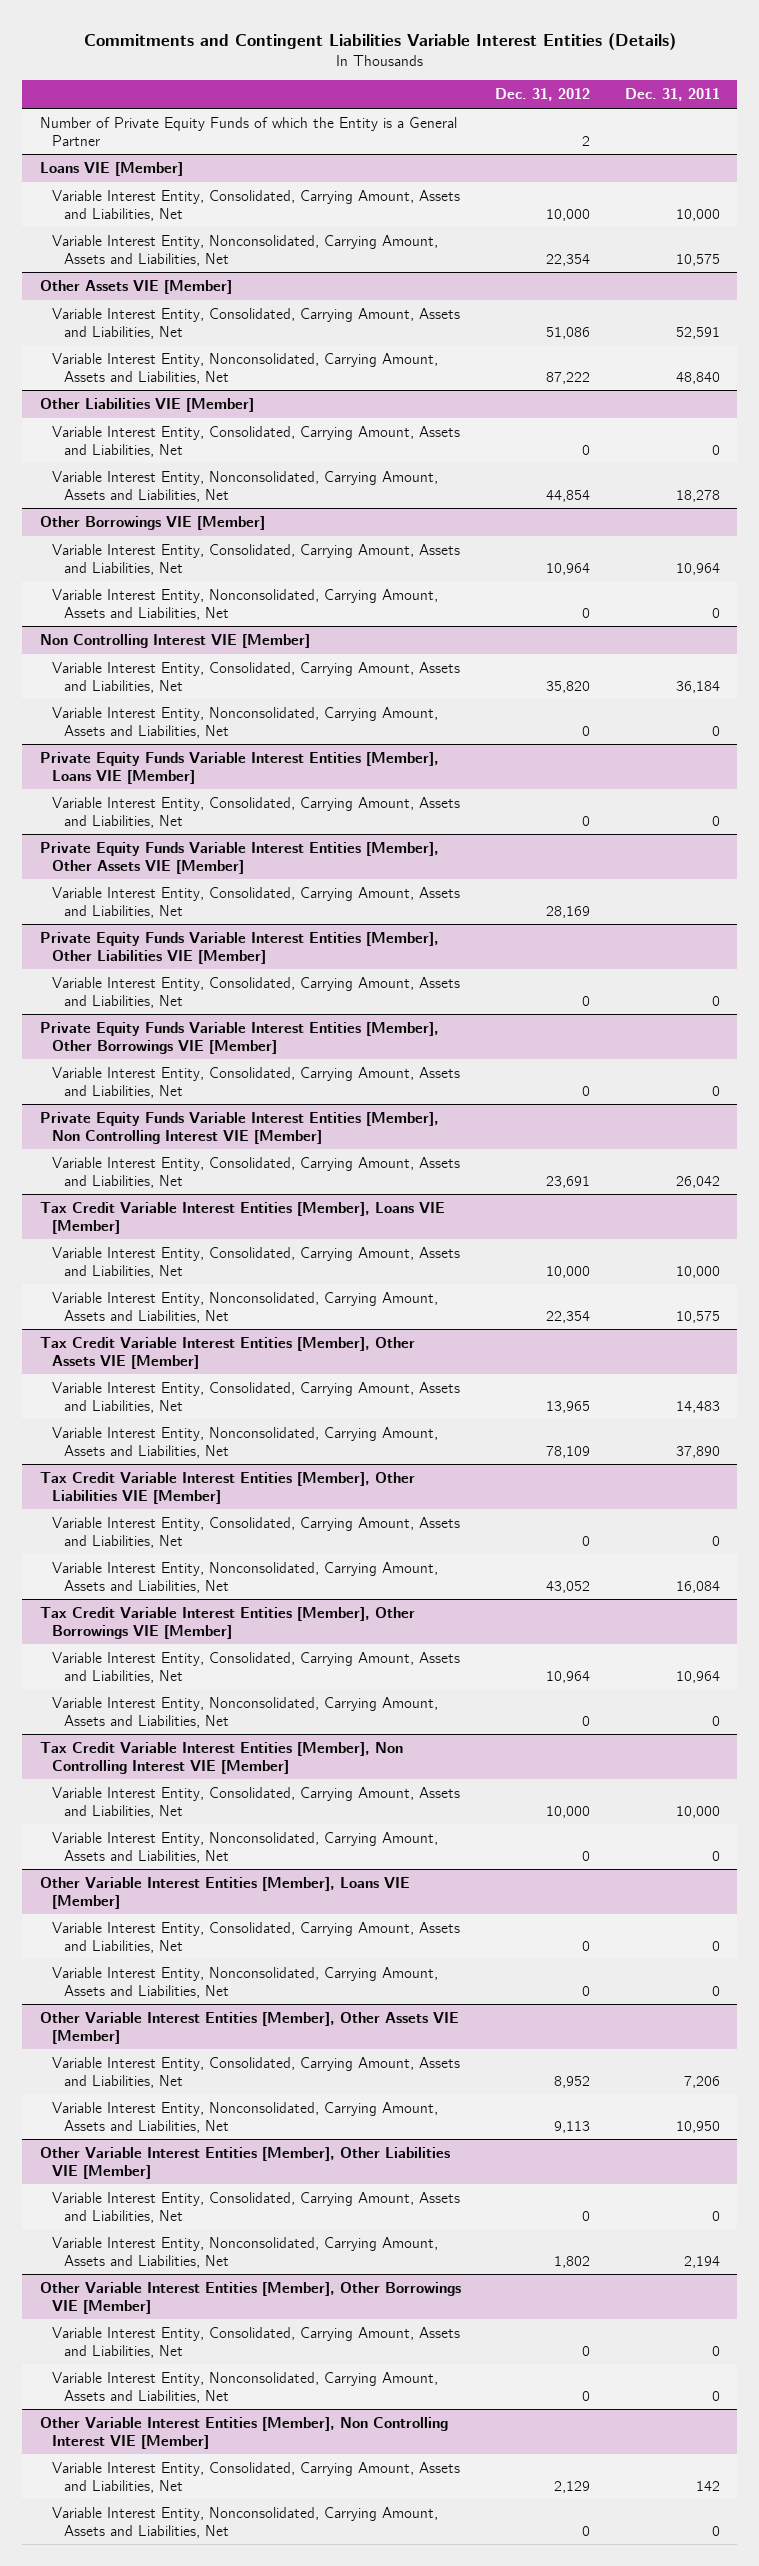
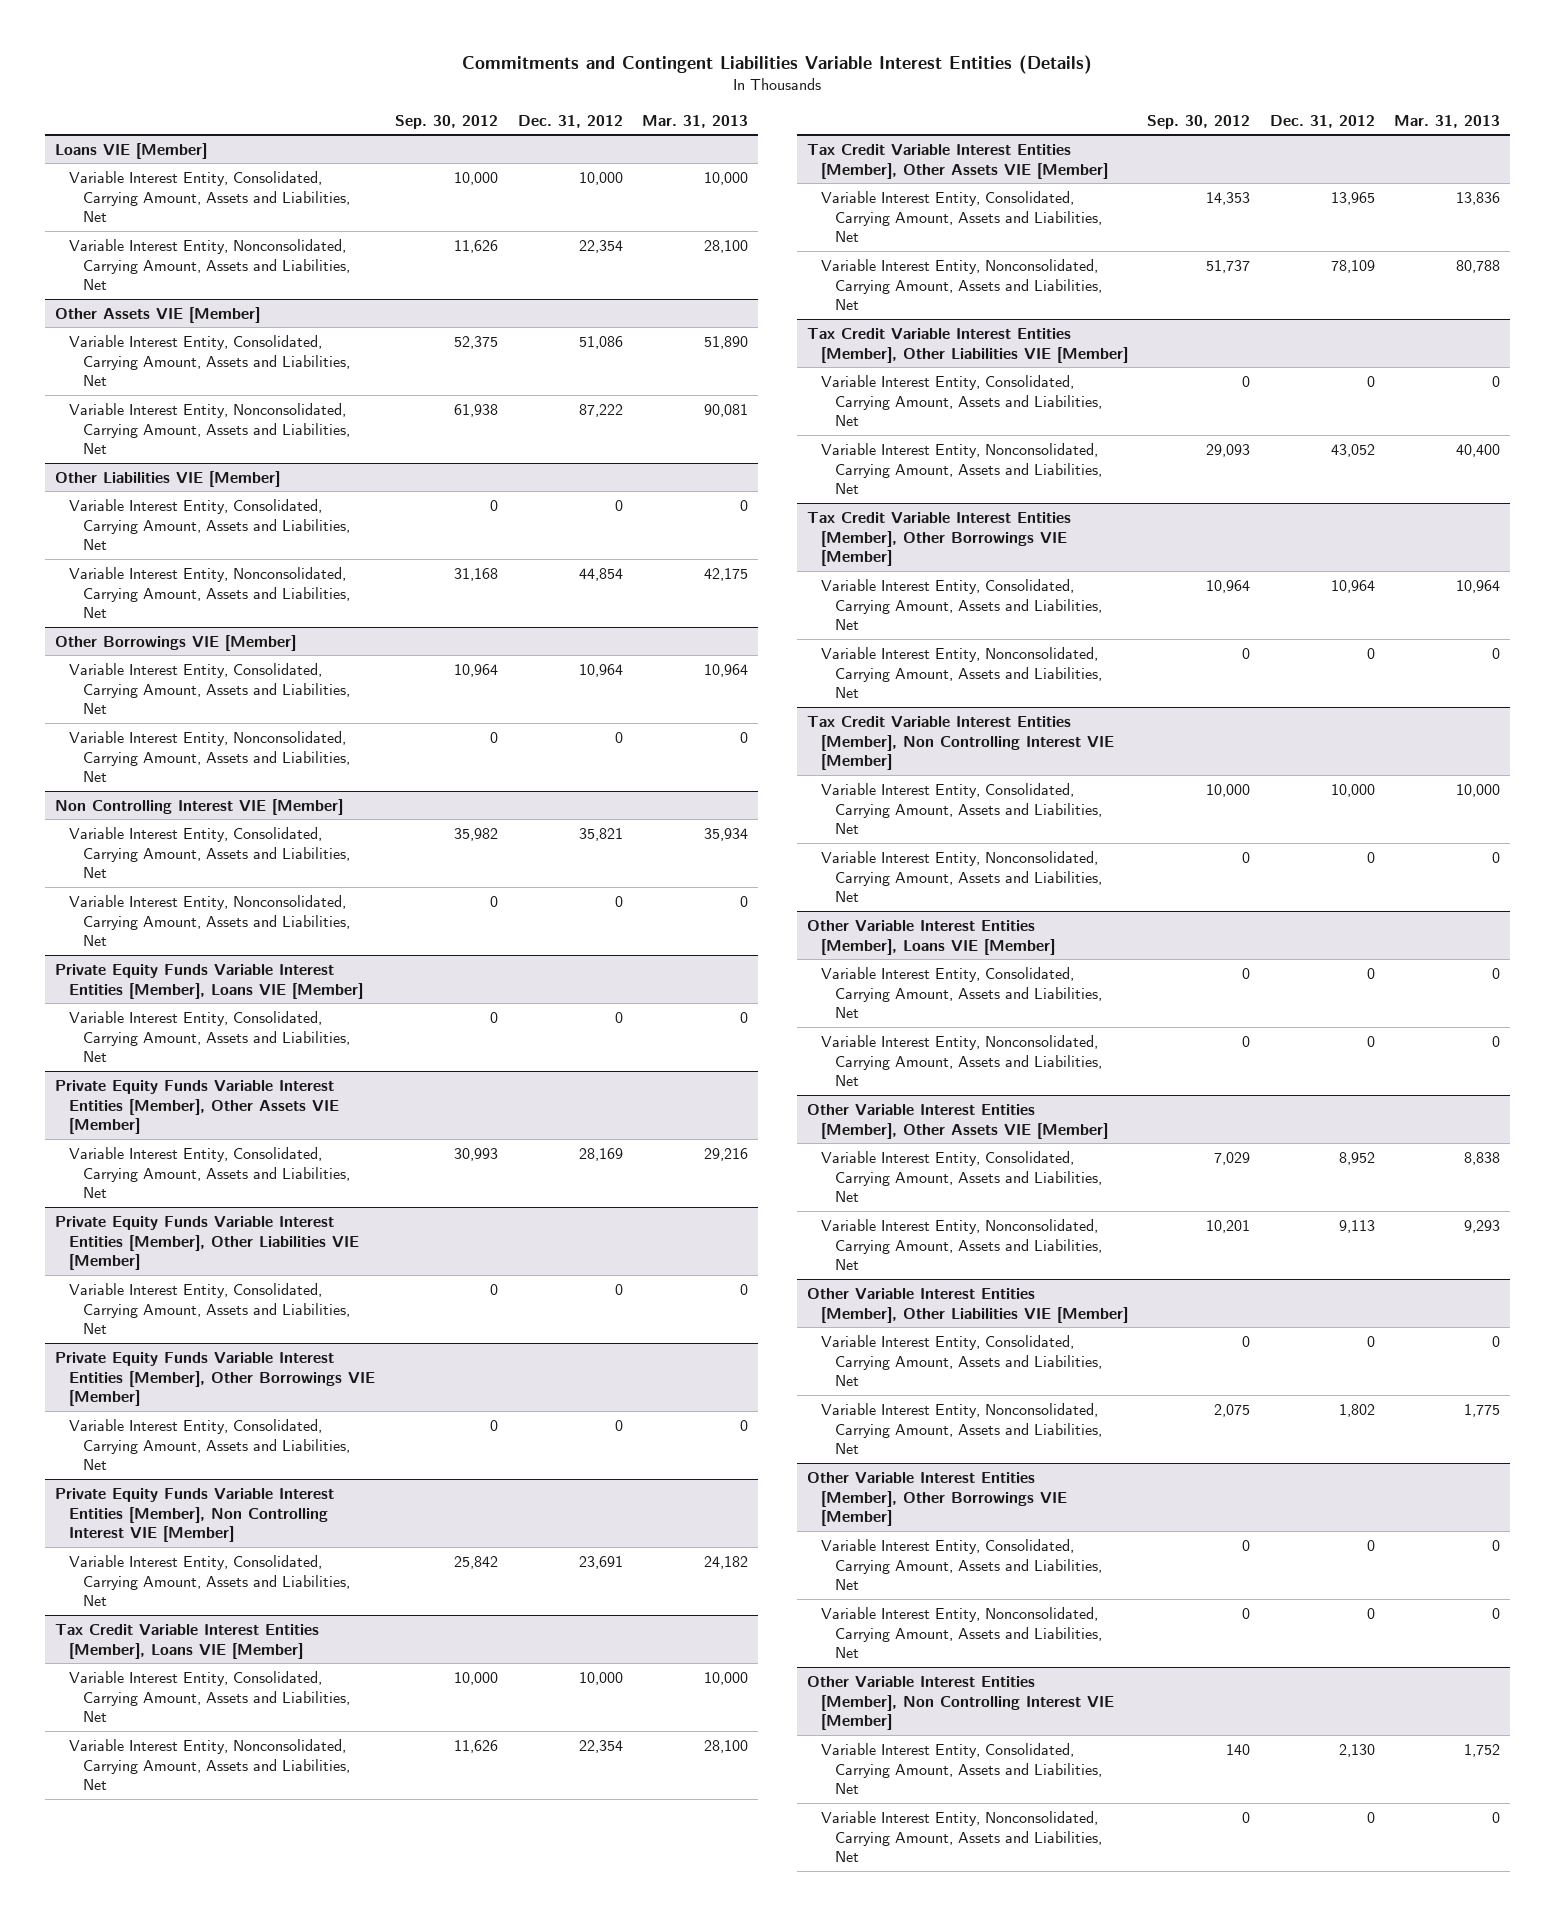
- | Dec. 31, 2012 | Dec. 31, 2011
+ | Sep. 30, 2012 | Dec. 31, 2012 | Mar. 31, 2013
- Number of Private Equity Funds of which the Entity is a General Partner | 2 |
@ Non Controlling Interest VIE [Member]
- Variable Interest Entity, Consolidated, Carrying Amount, Assets and Liabilities, Net | 35,820 | 36,184
+ Variable Interest Entity, Consolidated, Carrying Amount, Assets and Liabilities, Net | 35,982 | 35,821 | 35,934
@ Other Variable Interest Entities [Member], Non Controlling Interest VIE [Member]
- Variable Interest Entity, Consolidated, Carrying Amount, Assets and Liabilities, Net | 2,129 | 142
+ Variable Interest Entity, Consolidated, Carrying Amount, Assets and Liabilities, Net | 140 | 2,130 | 1,752

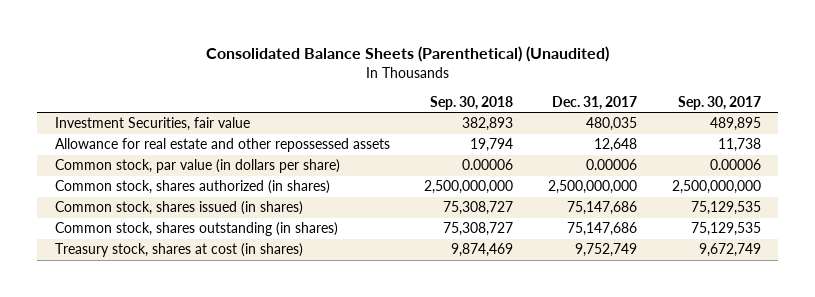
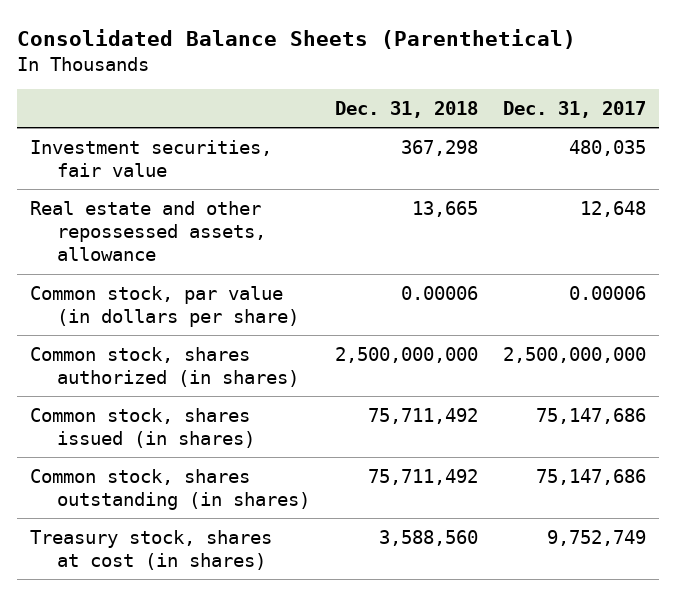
- Consolidated Balance Sheets (Parenthetical) (Unaudited)
+ Consolidated Balance Sheets (Parenthetical)
- | Sep. 30, 2018 | Dec. 31, 2017 | Sep. 30, 2017
+ | Dec. 31, 2018 | Dec. 31, 2017
- Investment Securities, fair value | 382,893 | 480,035 | 489,895
- Allowance for real estate and other repossessed assets | 19,794 | 12,648 | 11,738
+ Investment securities, fair value | 367,298 | 480,035
+ Real estate and other repossessed assets, allowance | 13,665 | 12,648

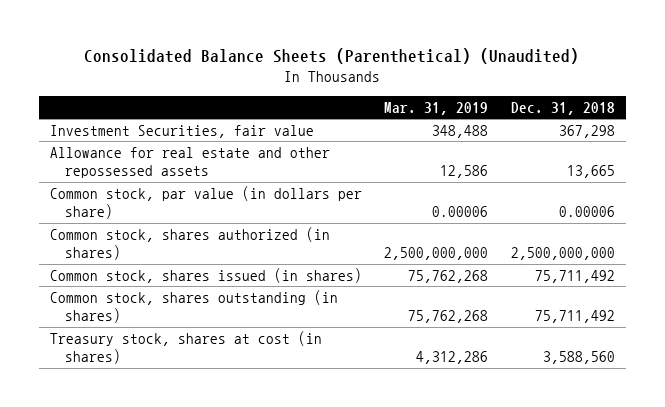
- Consolidated Balance Sheets (Parenthetical)
+ Consolidated Balance Sheets (Parenthetical) (Unaudited)
- | Dec. 31, 2018 | Dec. 31, 2017
+ | Mar. 31, 2019 | Dec. 31, 2018
- Investment securities, fair value | 367,298 | 480,035
- Real estate and other repossessed assets, allowance | 13,665 | 12,648
+ Investment Securities, fair value | 348,488 | 367,298
+ Allowance for real estate and other repossessed assets | 12,586 | 13,665

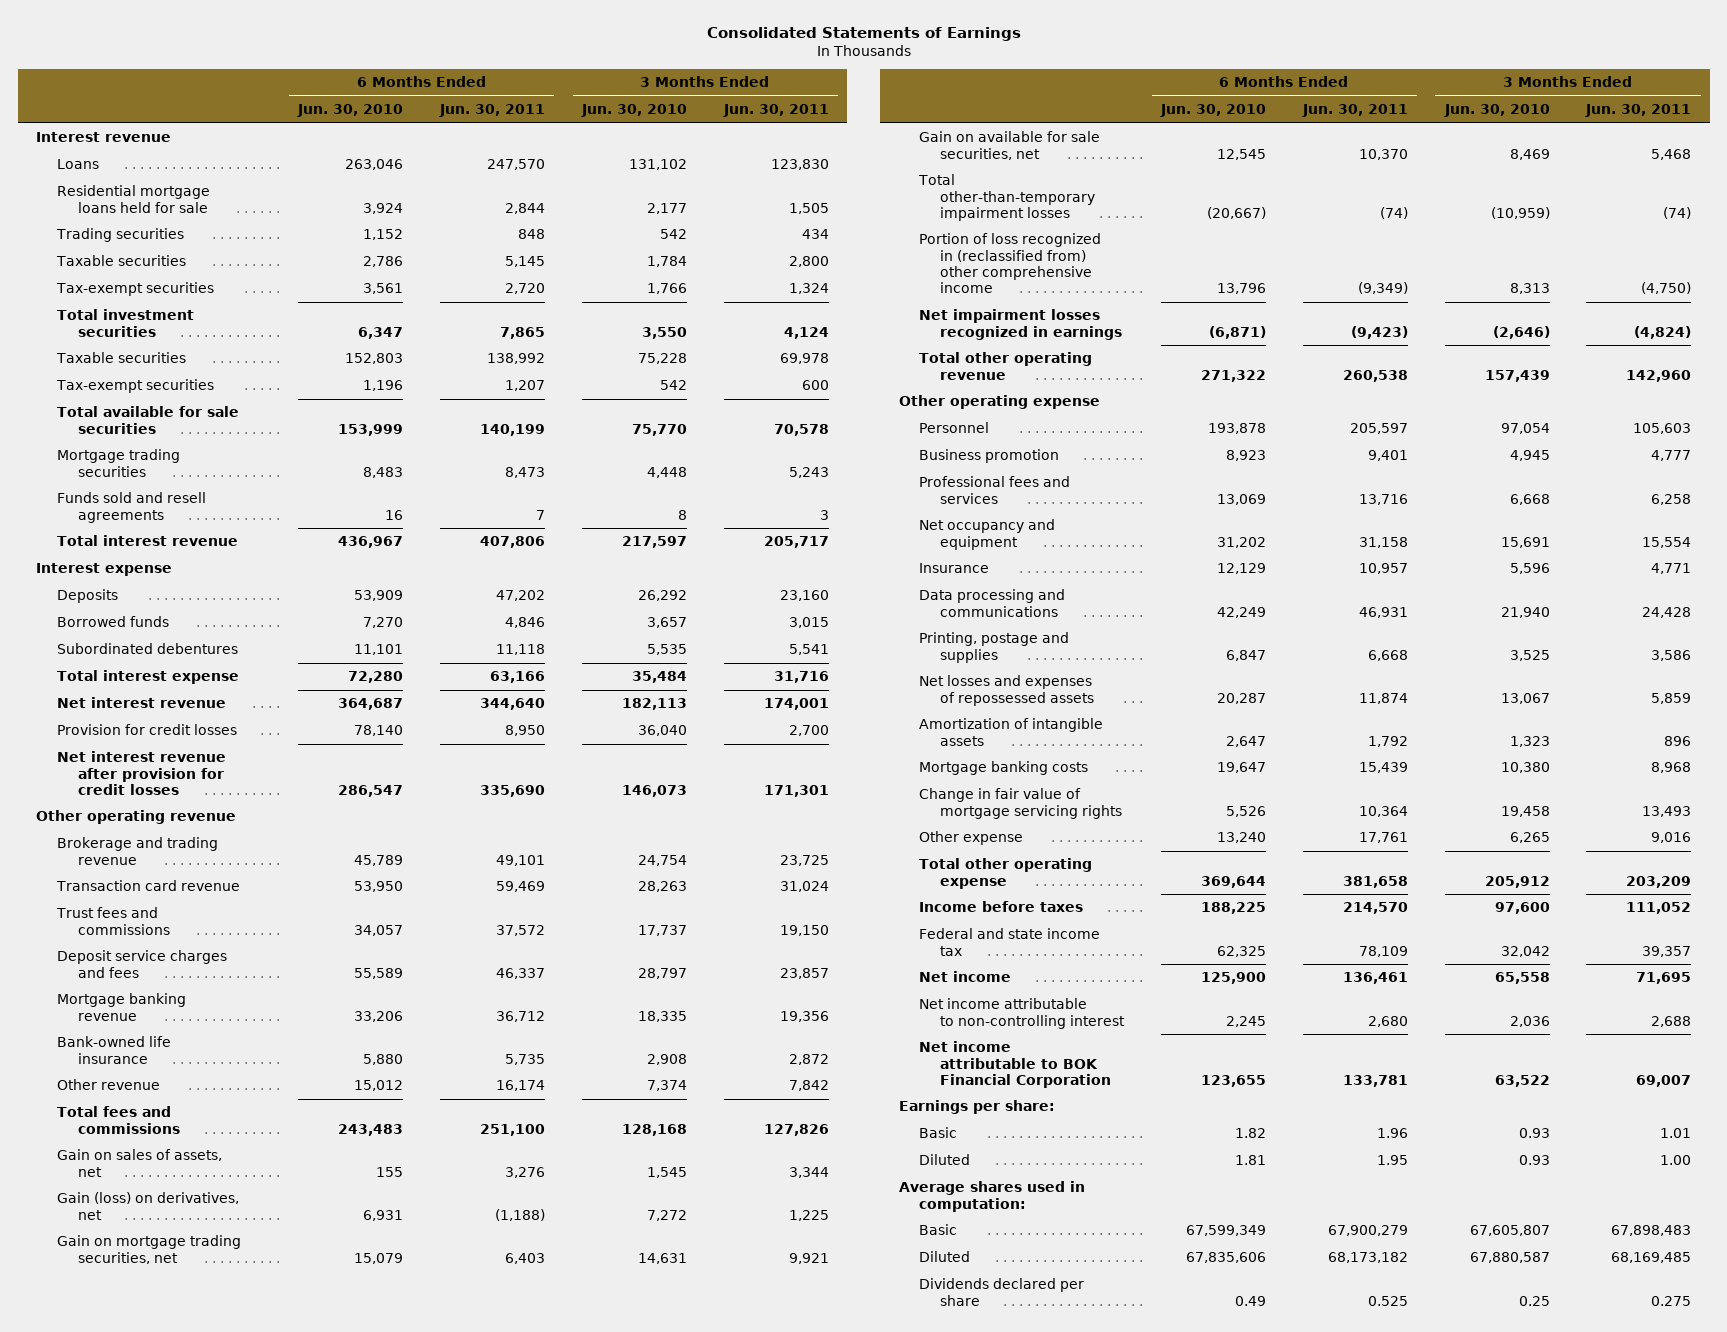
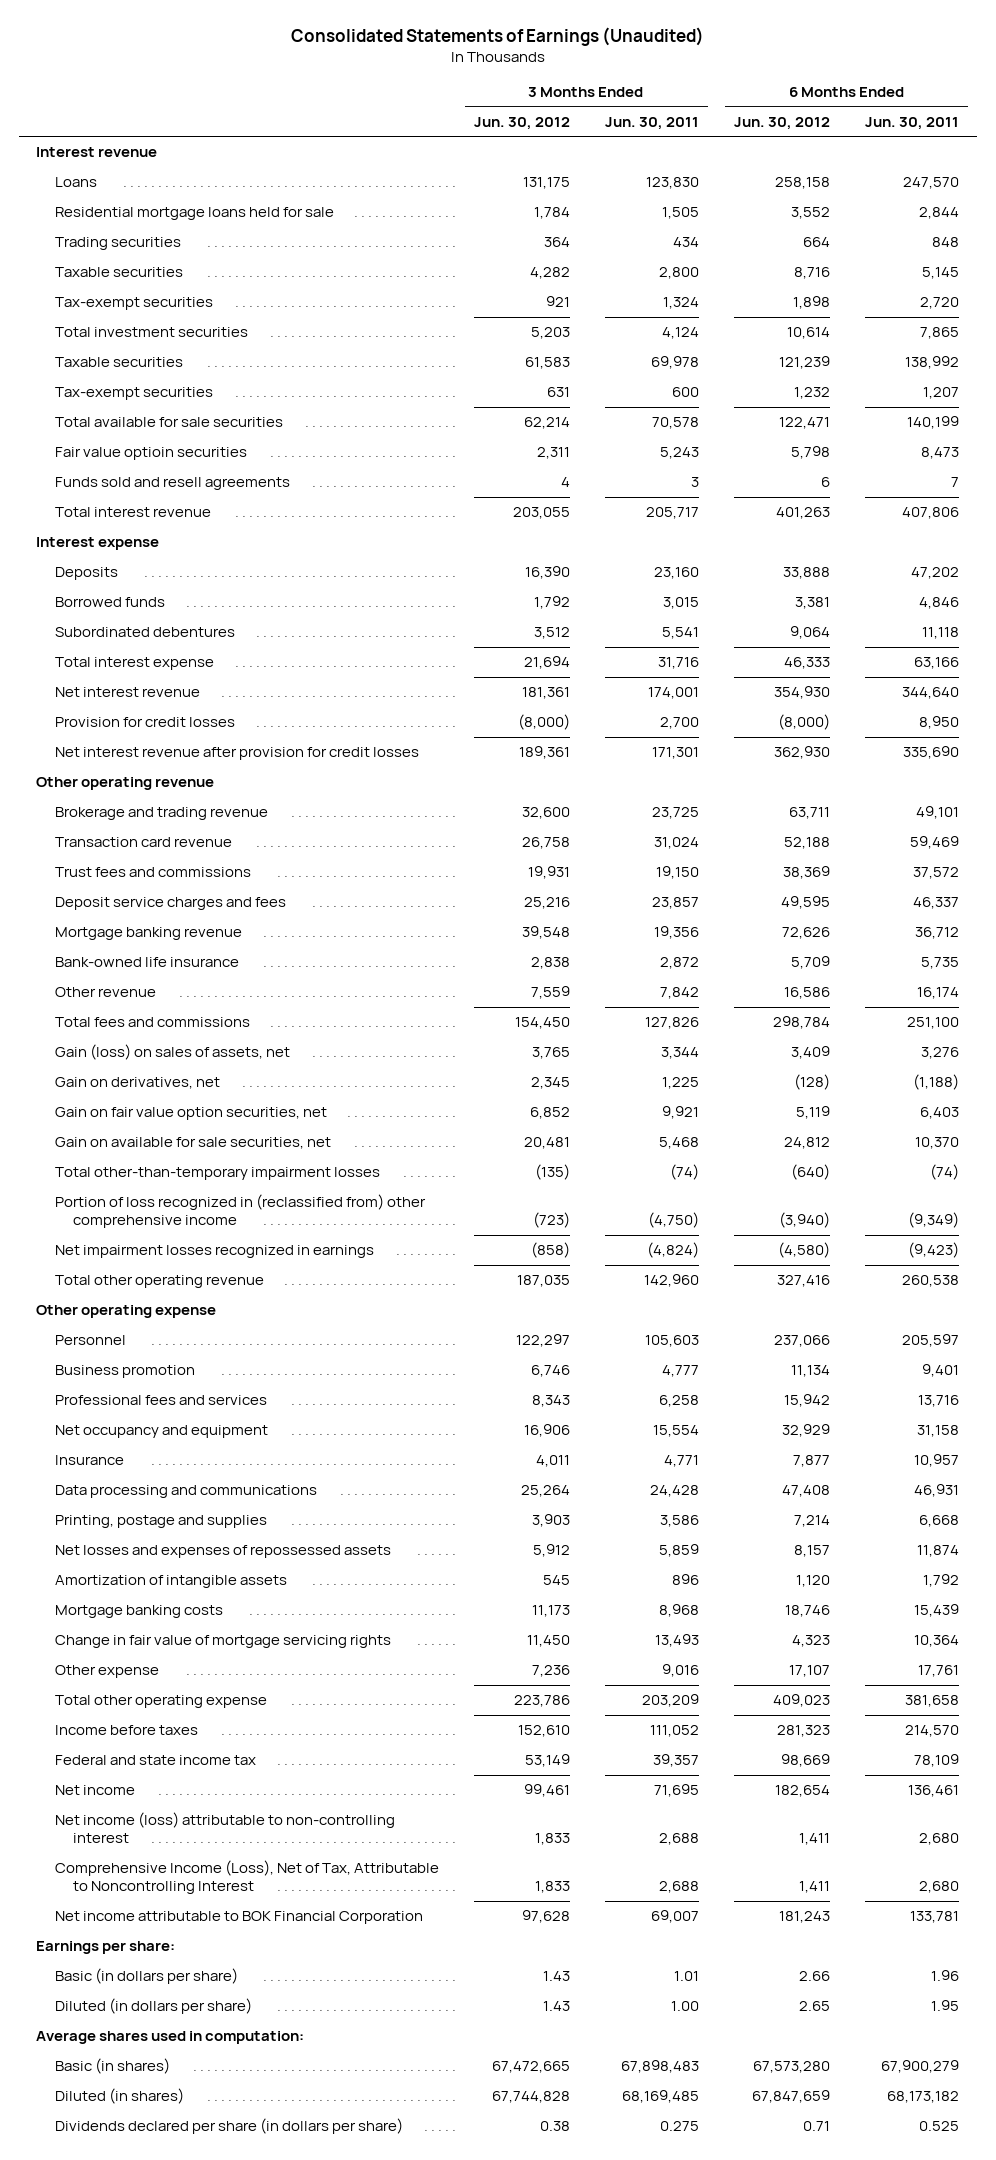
- Consolidated Statements of Earnings
+ Consolidated Statements of Earnings (Unaudited)
- | 6 Months Ended Jun. 30, 2010 | 6 Months Ended Jun. 30, 2011 | 3 Months Ended Jun. 30, 2010 | 3 Months Ended Jun. 30, 2011
+ | 3 Months Ended Jun. 30, 2012 | 3 Months Ended Jun. 30, 2011 | 6 Months Ended Jun. 30, 2012 | 6 Months Ended Jun. 30, 2011
- Mortgage trading securities | 8,483 | 8,473 | 4,448 | 5,243
+ Fair value optioin securities | 2,311 | 5,243 | 5,798 | 8,473
- Gain on sales of assets, net | 155 | 3,276 | 1,545 | 3,344
- Gain (loss) on derivatives, net | 6,931 | (1,188) | 7,272 | 1,225
- Gain on mortgage trading securities, net | 15,079 | 6,403 | 14,631 | 9,921
+ Gain (loss) on sales of assets, net | 3,765 | 3,344 | 3,409 | 3,276
+ Gain on derivatives, net | 2,345 | 1,225 | (128) | (1,188)
+ Gain on fair value option securities, net | 6,852 | 9,921 | 5,119 | 6,403
- Net income attributable to non-controlling interest | 2,245 | 2,680 | 2,036 | 2,688
+ Net income (loss) attributable to non-controlling interest | 1,833 | 2,688 | 1,411 | 2,680
+ Comprehensive Income (Loss), Net of Tax, Attributable to Noncontrolling Interest | 1,833 | 2,688 | 1,411 | 2,680
- Basic | 1.82 | 1.96 | 0.93 | 1.01
- Diluted | 1.81 | 1.95 | 0.93 | 1.00
+ Basic (in dollars per share) | 1.43 | 1.01 | 2.66 | 1.96
+ Diluted (in dollars per share) | 1.43 | 1.00 | 2.65 | 1.95
- Basic | 67,599,349 | 67,900,279 | 67,605,807 | 67,898,483
- Diluted | 67,835,606 | 68,173,182 | 67,880,587 | 68,169,485
- Dividends declared per share | 0.49 | 0.525 | 0.25 | 0.275
+ Basic (in shares) | 67,472,665 | 67,898,483 | 67,573,280 | 67,900,279
+ Diluted (in shares) | 67,744,828 | 68,169,485 | 67,847,659 | 68,173,182
+ Dividends declared per share (in dollars per share) | 0.38 | 0.275 | 0.71 | 0.525

